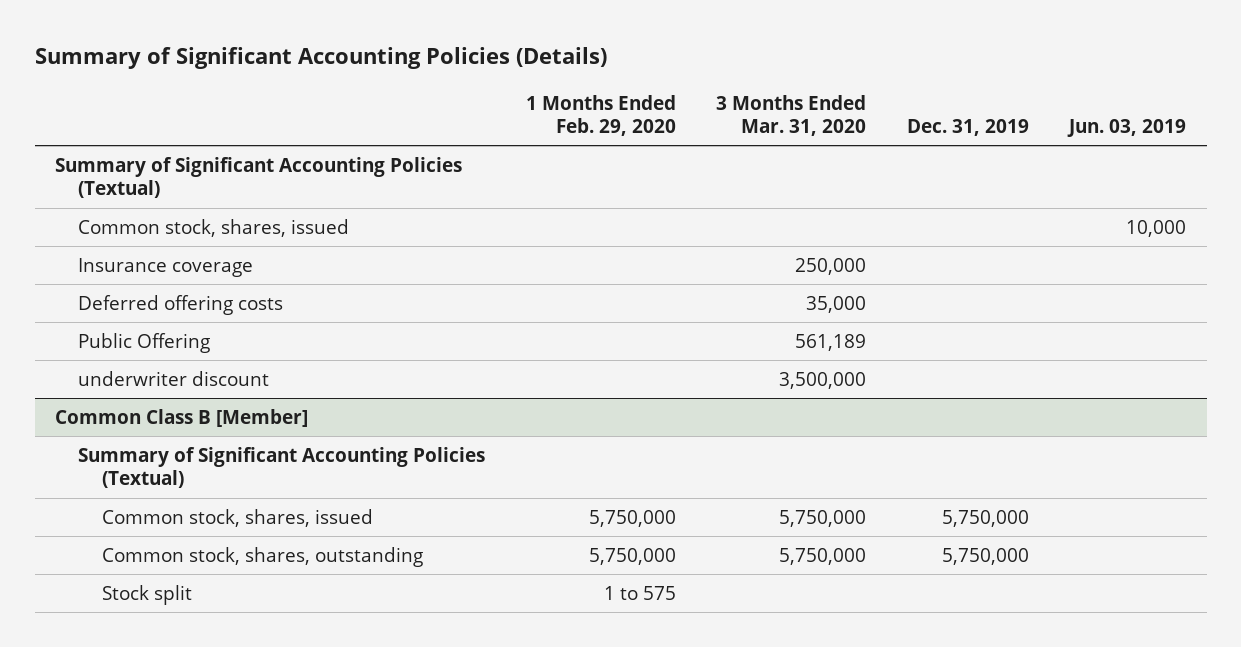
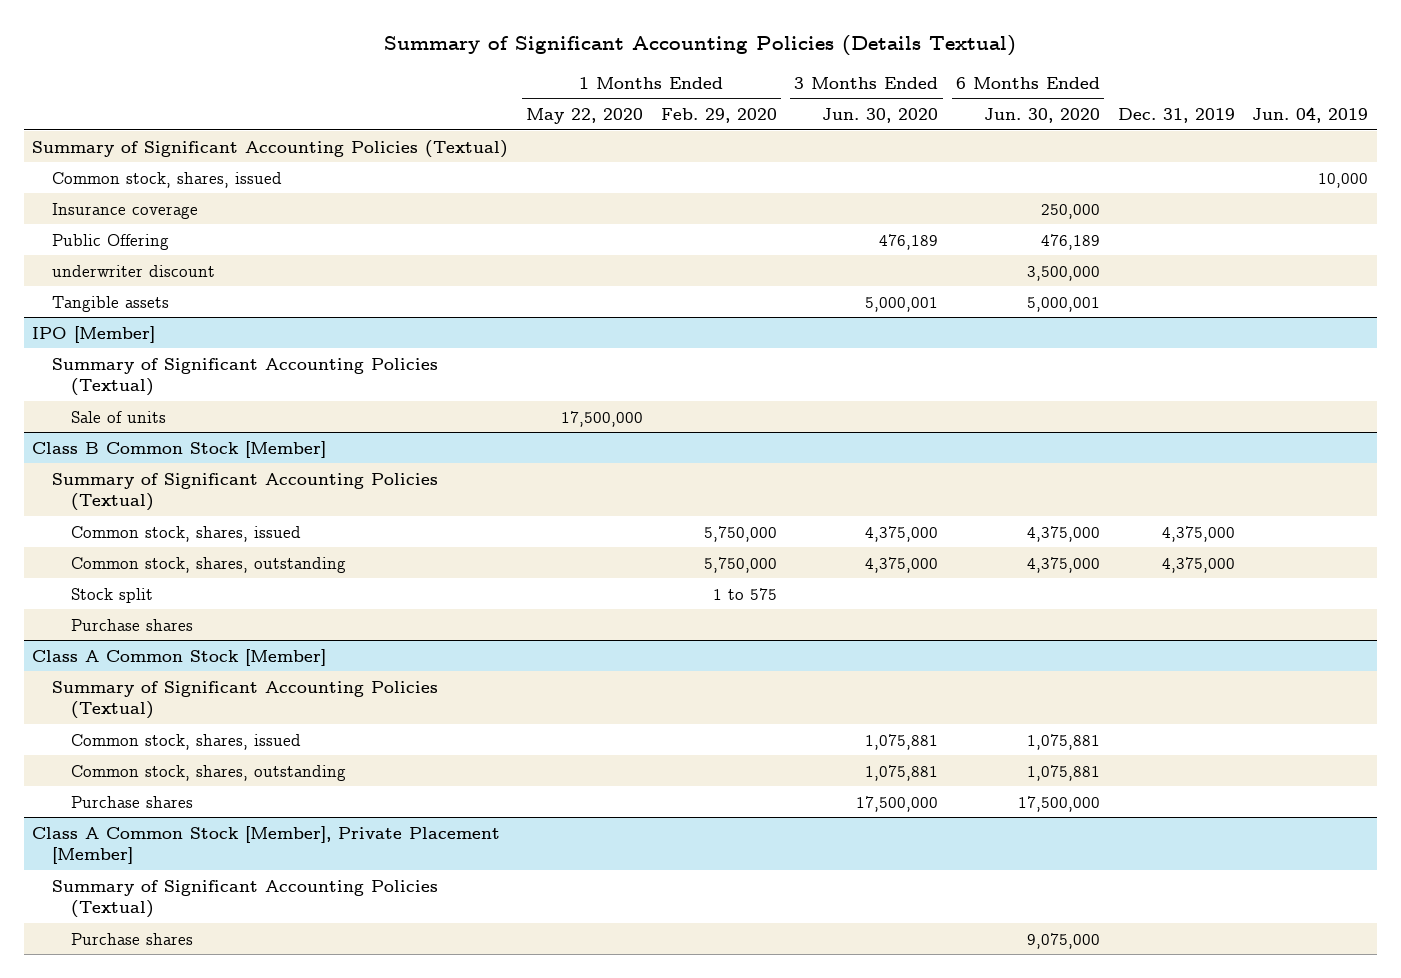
- Summary of Significant Accounting Policies (Details)
+ Summary of Significant Accounting Policies (Details Textual)
- | 1 Months Ended Feb. 29, 2020 | 3 Months Ended Mar. 31, 2020 | Dec. 31, 2019 | Jun. 03, 2019
+ | 1 Months Ended May 22, 2020 | 1 Months Ended Feb. 29, 2020 | 3 Months Ended Jun. 30, 2020 | 6 Months Ended Jun. 30, 2020 | Dec. 31, 2019 | Jun. 04, 2019
- Deferred offering costs | | 35,000 | |
- Common Class B [Member]
+ Tangible assets | | | 5,000,001 | 5,000,001 | |
+ IPO [Member]
+ Summary of Significant Accounting Policies (Textual)
+ Sale of units | 17,500,000 | | | | |
+ Class B Common Stock [Member]
- Common stock, shares, issued | 5,750,000 | 5,750,000 | 5,750,000 |
- Common stock, shares, outstanding | 5,750,000 | 5,750,000 | 5,750,000 |
+ Common stock, shares, issued | | 5,750,000 | 4,375,000 | 4,375,000 | 4,375,000 |
+ Common stock, shares, outstanding | | 5,750,000 | 4,375,000 | 4,375,000 | 4,375,000 |
+ Purchase shares
+ Class A Common Stock [Member]
+ Summary of Significant Accounting Policies (Textual)
+ Common stock, shares, issued | | | 1,075,881 | 1,075,881 | |
+ Common stock, shares, outstanding | | | 1,075,881 | 1,075,881 | |
+ Purchase shares | | | 17,500,000 | 17,500,000 | |
+ Class A Common Stock [Member], Private Placement [Member]
+ Summary of Significant Accounting Policies (Textual)
+ Purchase shares | | | | 9,075,000 | |

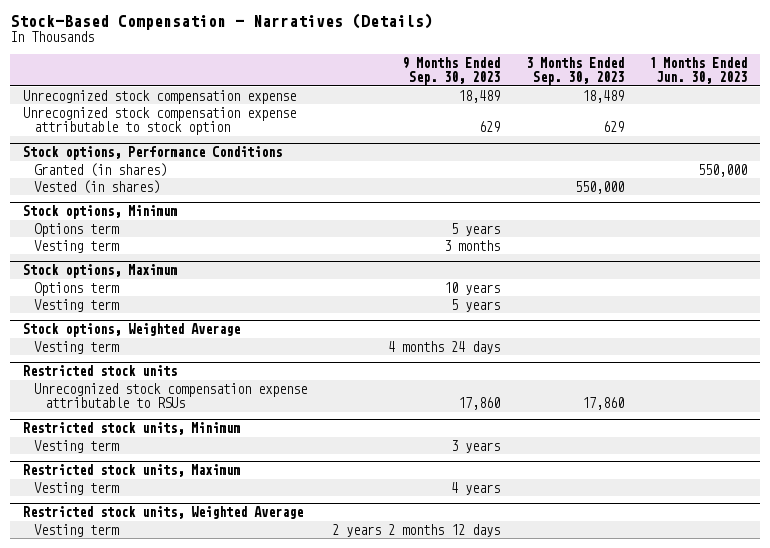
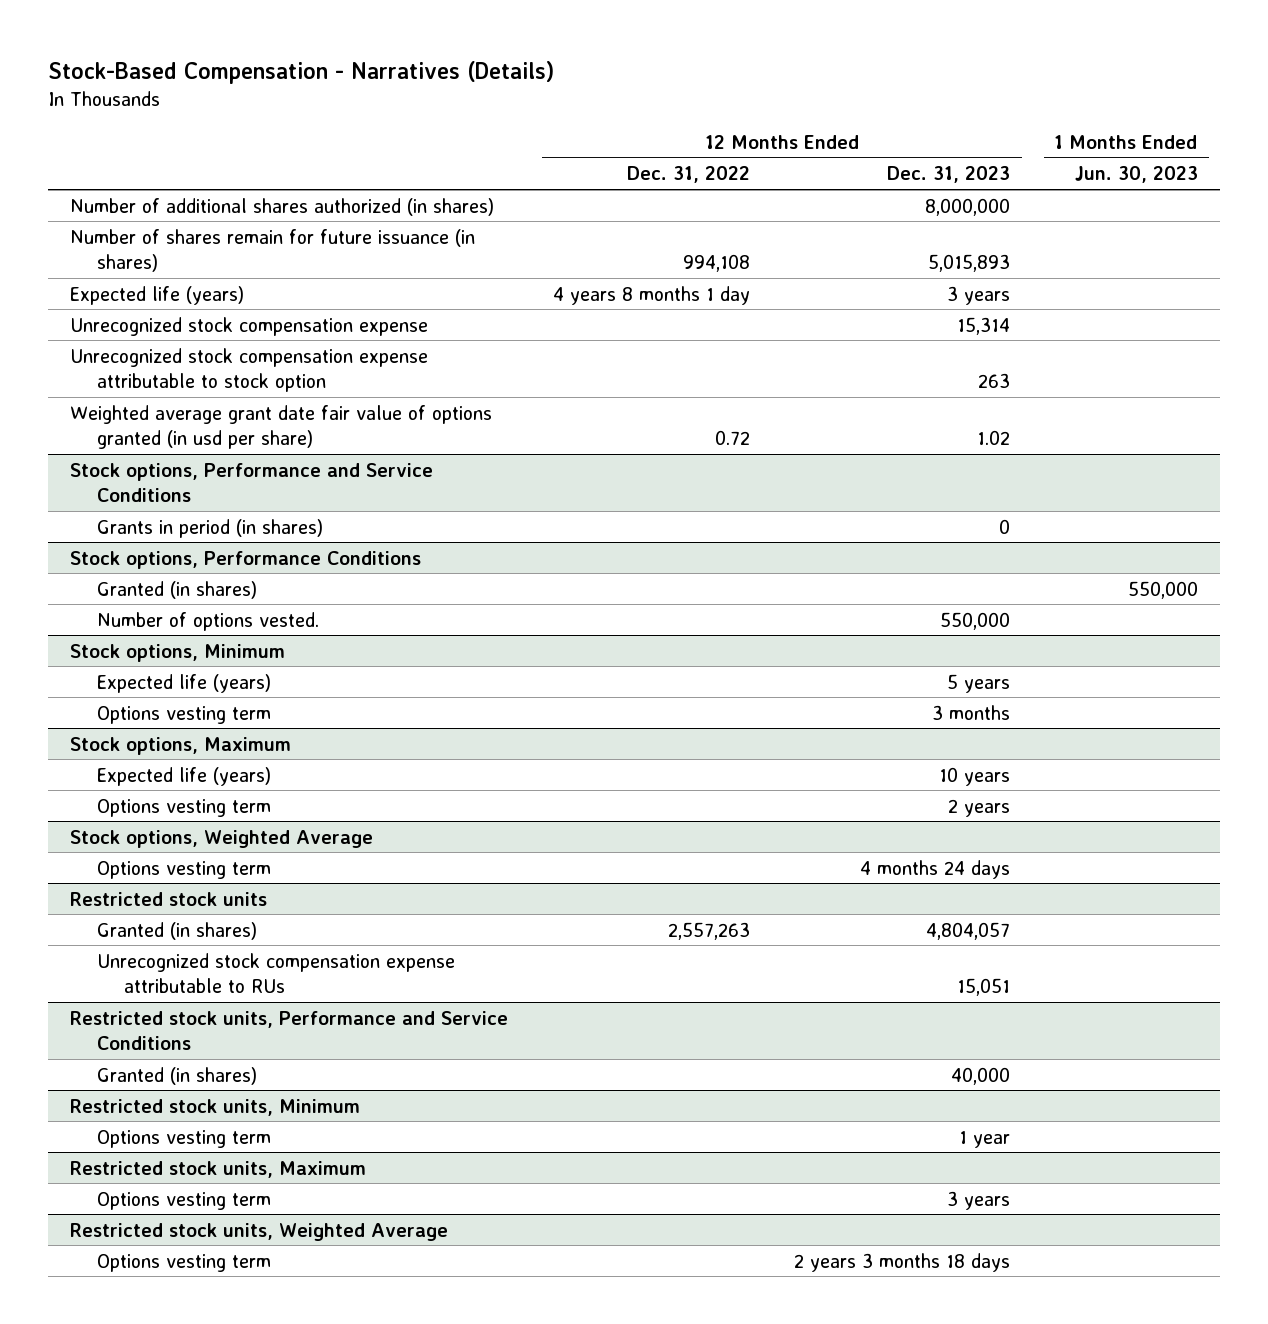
- | 9 Months Ended Sep. 30, 2023 | 3 Months Ended Sep. 30, 2023 | 1 Months Ended Jun. 30, 2023
+ | 12 Months Ended Dec. 31, 2022 | 12 Months Ended Dec. 31, 2023 | 1 Months Ended Jun. 30, 2023
+ Number of additional shares authorized (in shares) | | 8,000,000 |
+ Number of shares remain for future issuance (in shares) | 994,108 | 5,015,893 |
+ Expected life (years) | 4 years 8 months 1 day | 3 years |
+ Weighted average grant date fair value of options granted (in usd per share) | 0.72 | 1.02 |
+ Stock options, Performance and Service Conditions
+ Grants in period (in shares) | | 0 |
@ Stock options, Performance Conditions
- Vested (in shares) | | 550,000 |
+ Number of options vested. | | 550,000 |
@ Stock options, Minimum
- Options term | 5 years | |
- Vesting term | 3 months | |
+ Expected life (years) | | 5 years |
+ Options vesting term | | 3 months |
@ Stock options, Maximum
- Options term | 10 years | |
- Vesting term | 5 years | |
+ Expected life (years) | | 10 years |
+ Options vesting term | | 2 years |
@ Stock options, Weighted Average
- Vesting term | 4 months 24 days | |
+ Options vesting term | | 4 months 24 days |
@ Restricted stock units
- Unrecognized stock compensation expense attributable to RSUs | 17,860 | 17,860 |
+ Granted (in shares) | 2,557,263 | 4,804,057 |
+ Unrecognized stock compensation expense attributable to RUs | | 15,051 |
+ Restricted stock units, Performance and Service Conditions
+ Granted (in shares) | | 40,000 |
@ Restricted stock units, Minimum
- Vesting term | 3 years | |
+ Options vesting term | | 1 year |
@ Restricted stock units, Maximum
- Vesting term | 4 years | |
+ Options vesting term | | 3 years |
@ Restricted stock units, Weighted Average
- Vesting term | 2 years 2 months 12 days | |
+ Options vesting term | | 2 years 3 months 18 days |

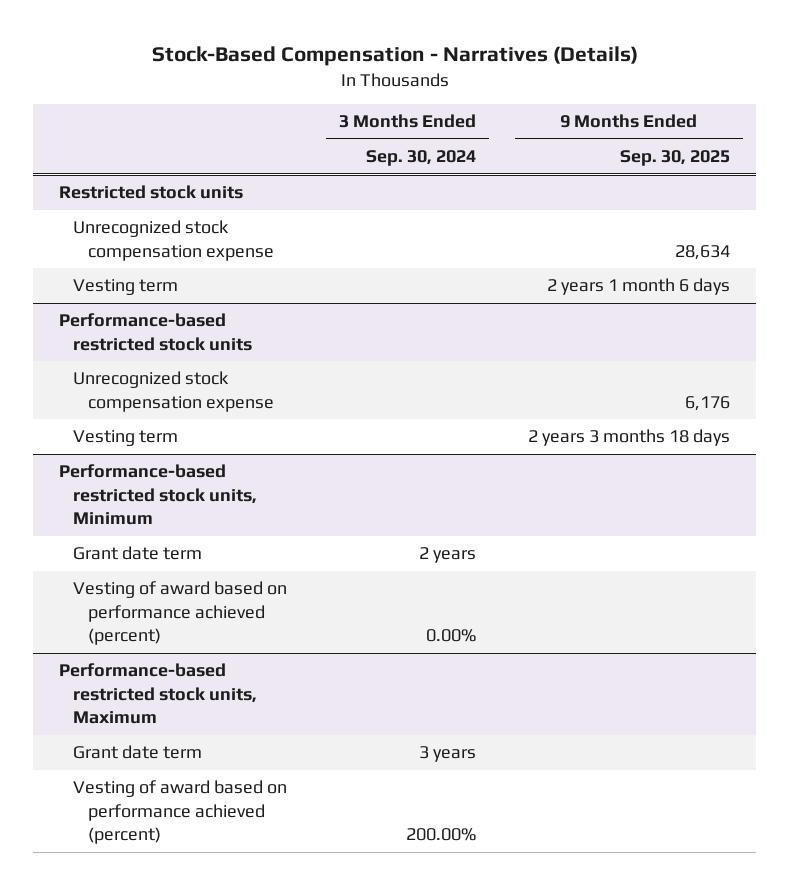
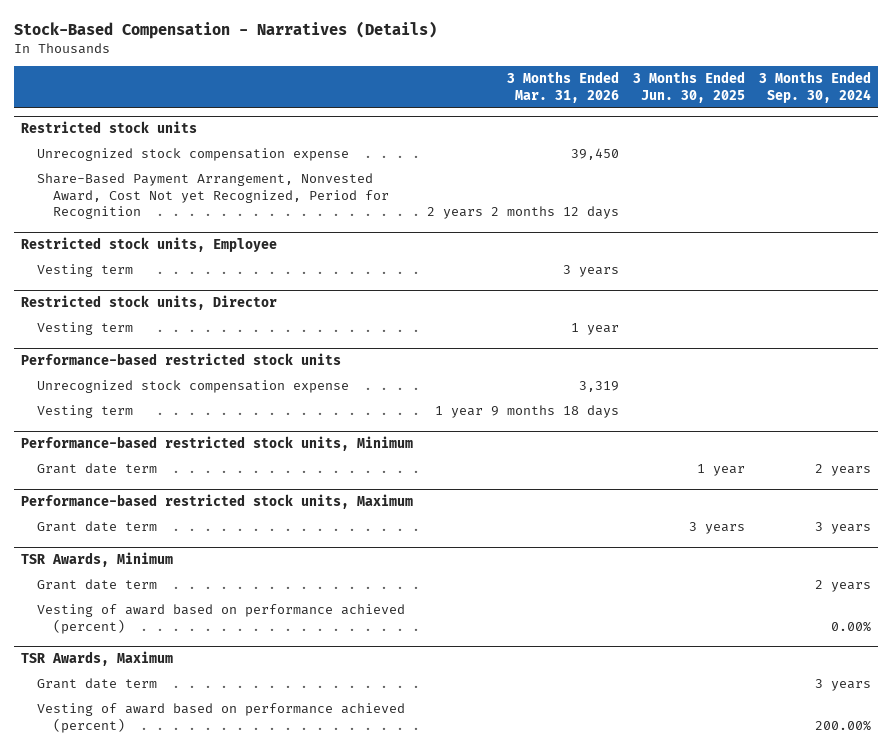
- | 3 Months Ended Sep. 30, 2024 | 9 Months Ended Sep. 30, 2025
+ | 3 Months Ended Mar. 31, 2026 | 3 Months Ended Jun. 30, 2025 | 3 Months Ended Sep. 30, 2024
@ Restricted stock units
- Vesting term | | 2 years 1 month 6 days
+ Share-Based Payment Arrangement, Nonvested Award, Cost Not yet Recognized, Period for Recognition | 2 years 2 months 12 days | |
+ Restricted stock units, Employee
+ Vesting term | 3 years | |
+ Restricted stock units, Director
+ Vesting term | 1 year | |
@ Performance-based restricted stock units, Minimum
- Vesting of award based on performance achieved (percent) | 0.00% |
@ Performance-based restricted stock units, Maximum
- Vesting of award based on performance achieved (percent) | 200.00% |
+ TSR Awards, Minimum
+ Grant date term | | | 2 years
+ Vesting of award based on performance achieved (percent) | | | 0.00%
+ TSR Awards, Maximum
+ Grant date term | | | 3 years
+ Vesting of award based on performance achieved (percent) | | | 200.00%

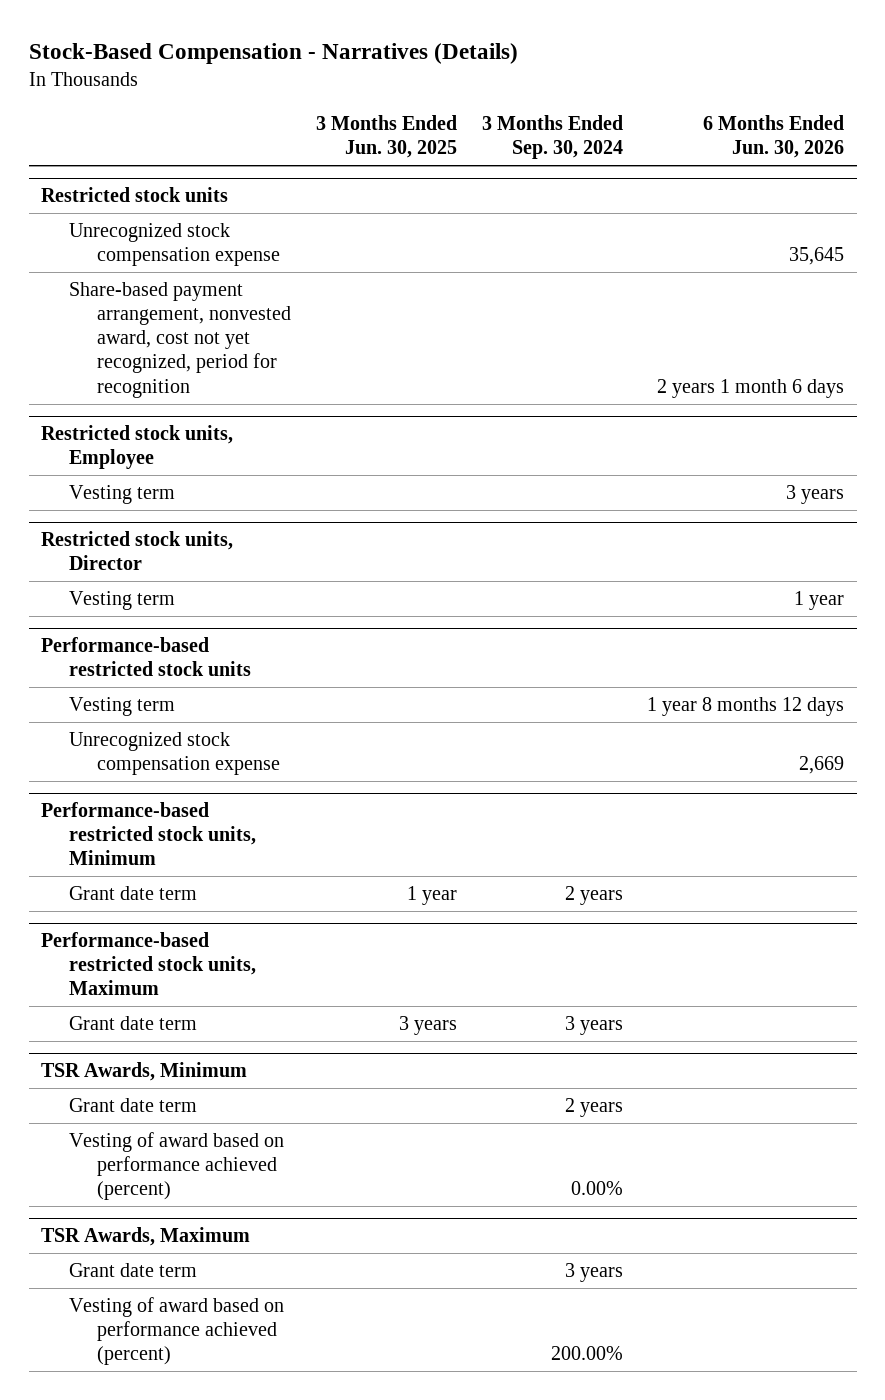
- | 3 Months Ended Mar. 31, 2026 | 3 Months Ended Jun. 30, 2025 | 3 Months Ended Sep. 30, 2024
+ | 3 Months Ended Jun. 30, 2025 | 3 Months Ended Sep. 30, 2024 | 6 Months Ended Jun. 30, 2026
@ Restricted stock units
- Share-Based Payment Arrangement, Nonvested Award, Cost Not yet Recognized, Period for Recognition | 2 years 2 months 12 days | |
+ Share-based payment arrangement, nonvested award, cost not yet recognized, period for recognition | | | 2 years 1 month 6 days
@ Performance-based restricted stock units
moved down: Unrecognized stock compensation expense | | | 2,669

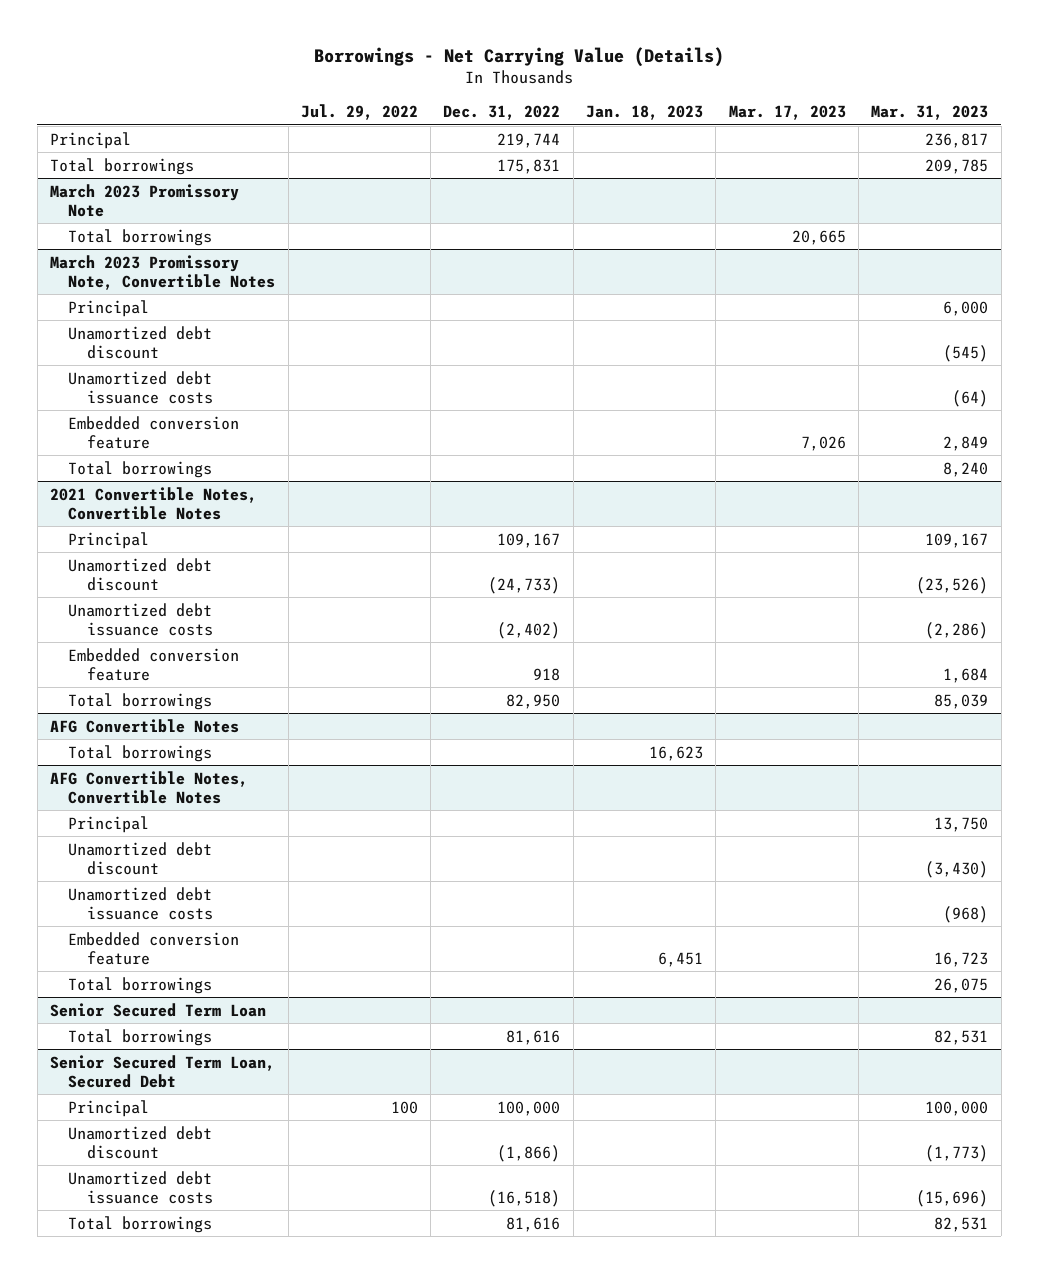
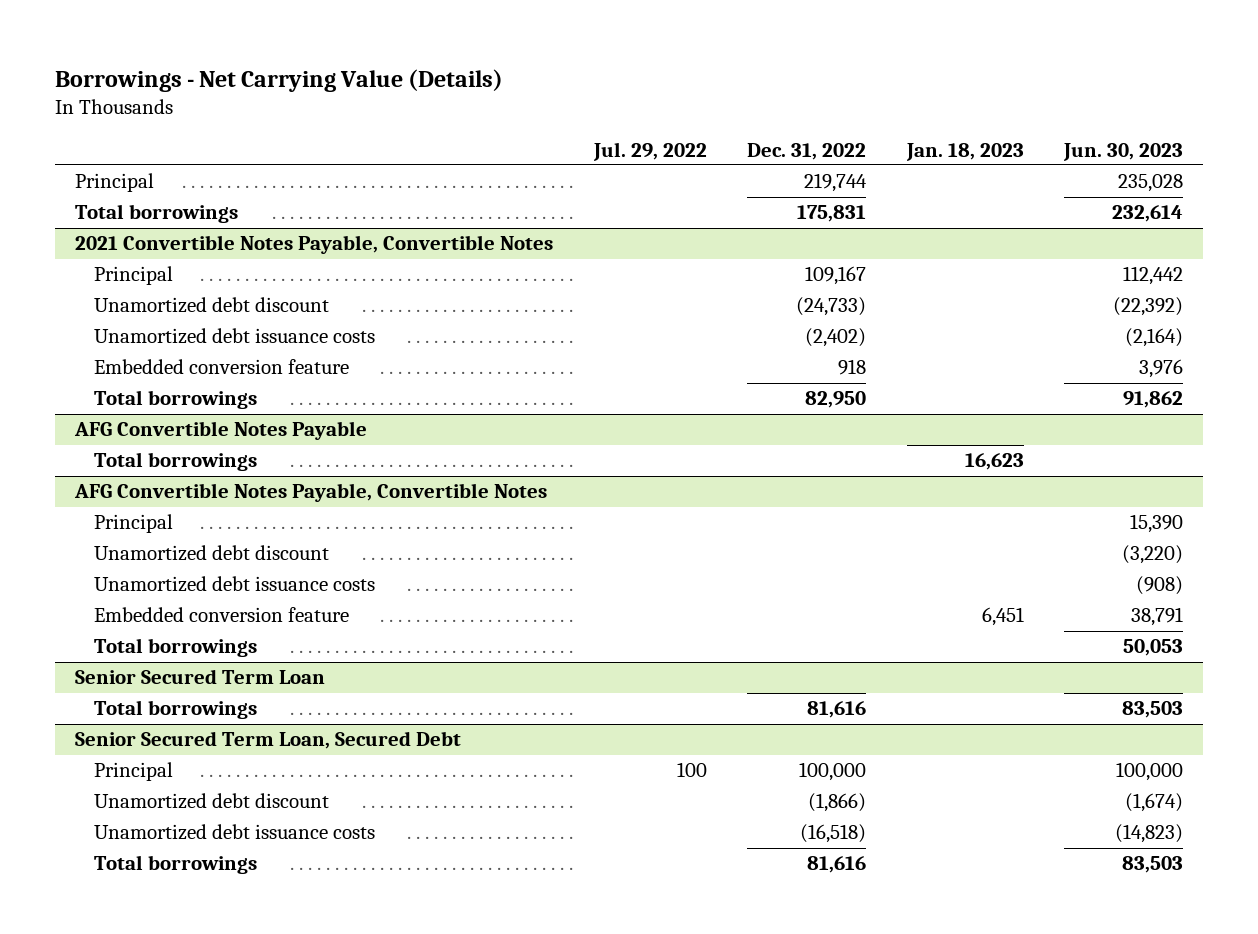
- | Jul. 29, 2022 | Dec. 31, 2022 | Jan. 18, 2023 | Mar. 17, 2023 | Mar. 31, 2023
+ | Jul. 29, 2022 | Dec. 31, 2022 | Jan. 18, 2023 | Jun. 30, 2023
- March 2023 Promissory Note
- Total borrowings | | | | 20,665 |
- March 2023 Promissory Note, Convertible Notes
- Principal | | | | | 6,000
- Unamortized debt discount | | | | | (545)
- Unamortized debt issuance costs | | | | | (64)
- Embedded conversion feature | | | | 7,026 | 2,849
- Total borrowings | | | | | 8,240
- 2021 Convertible Notes, Convertible Notes
+ 2021 Convertible Notes Payable, Convertible Notes
- AFG Convertible Notes
+ AFG Convertible Notes Payable
- AFG Convertible Notes, Convertible Notes
+ AFG Convertible Notes Payable, Convertible Notes

